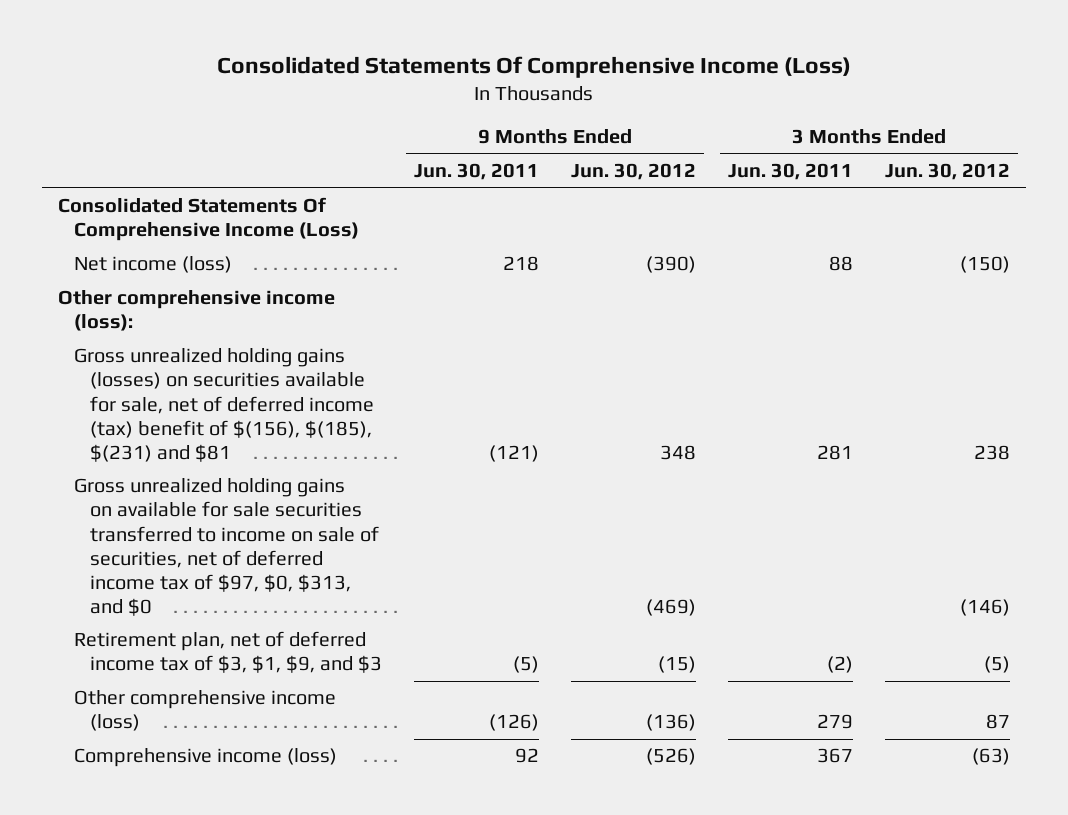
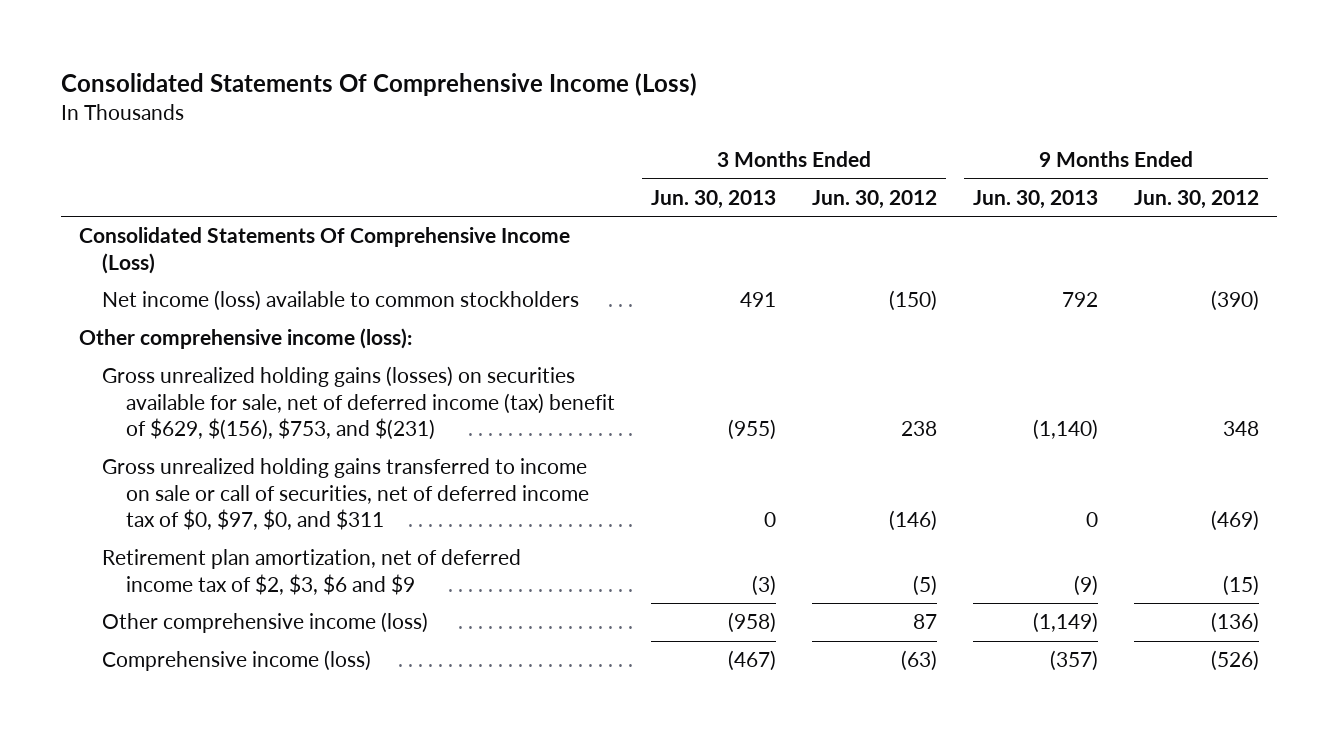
- | 9 Months Ended Jun. 30, 2011 | 9 Months Ended Jun. 30, 2012 | 3 Months Ended Jun. 30, 2011 | 3 Months Ended Jun. 30, 2012
+ | 3 Months Ended Jun. 30, 2013 | 3 Months Ended Jun. 30, 2012 | 9 Months Ended Jun. 30, 2013 | 9 Months Ended Jun. 30, 2012
- Net income (loss) | 218 | (390) | 88 | (150)
+ Net income (loss) available to common stockholders | 491 | (150) | 792 | (390)
- Gross unrealized holding gains (losses) on securities available for sale, net of deferred income (tax) benefit of $(156), $(185), $(231) and $81 | (121) | 348 | 281 | 238
- Gross unrealized holding gains on available for sale securities transferred to income on sale of securities, net of deferred income tax of $97, $0, $313, and $0 | | (469) | | (146)
- Retirement plan, net of deferred income tax of $3, $1, $9, and $3 | (5) | (15) | (2) | (5)
+ Gross unrealized holding gains (losses) on securities available for sale, net of deferred income (tax) benefit of $629, $(156), $753, and $(231) | (955) | 238 | (1,140) | 348
+ Gross unrealized holding gains transferred to income on sale or call of securities, net of deferred income tax of $0, $97, $0, and $311 | 0 | (146) | 0 | (469)
+ Retirement plan amortization, net of deferred income tax of $2, $3, $6 and $9 | (3) | (5) | (9) | (15)

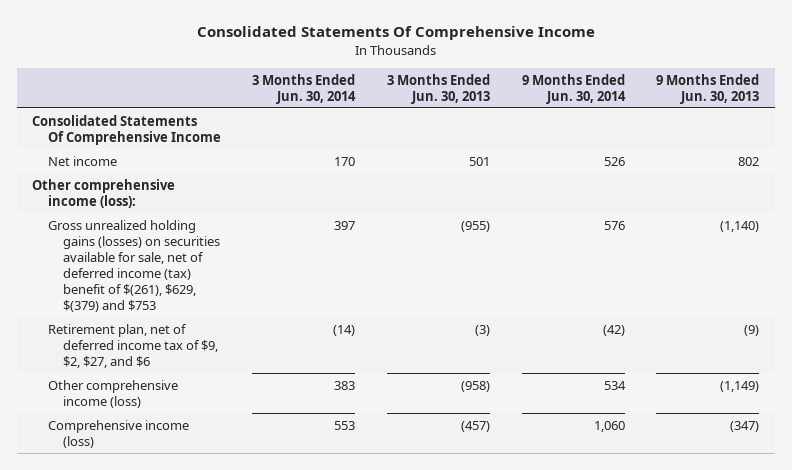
- Consolidated Statements Of Comprehensive Income (Loss)
+ Consolidated Statements Of Comprehensive Income
- | 3 Months Ended Jun. 30, 2013 | 3 Months Ended Jun. 30, 2012 | 9 Months Ended Jun. 30, 2013 | 9 Months Ended Jun. 30, 2012
+ | 3 Months Ended Jun. 30, 2014 | 3 Months Ended Jun. 30, 2013 | 9 Months Ended Jun. 30, 2014 | 9 Months Ended Jun. 30, 2013
- Consolidated Statements Of Comprehensive Income (Loss)
- Net income (loss) available to common stockholders | 491 | (150) | 792 | (390)
+ Consolidated Statements Of Comprehensive Income
+ Net income | 170 | 501 | 526 | 802
- Gross unrealized holding gains (losses) on securities available for sale, net of deferred income (tax) benefit of $629, $(156), $753, and $(231) | (955) | 238 | (1,140) | 348
- Gross unrealized holding gains transferred to income on sale or call of securities, net of deferred income tax of $0, $97, $0, and $311 | 0 | (146) | 0 | (469)
- Retirement plan amortization, net of deferred income tax of $2, $3, $6 and $9 | (3) | (5) | (9) | (15)
+ Gross unrealized holding gains (losses) on securities available for sale, net of deferred income (tax) benefit of $(261), $629, $(379) and $753 | 397 | (955) | 576 | (1,140)
+ Retirement plan, net of deferred income tax of $9, $2, $27, and $6 | (14) | (3) | (42) | (9)
- Comprehensive income (loss) | (467) | (63) | (357) | (526)
+ Comprehensive income (loss) | 553 | (457) | 1,060 | (347)

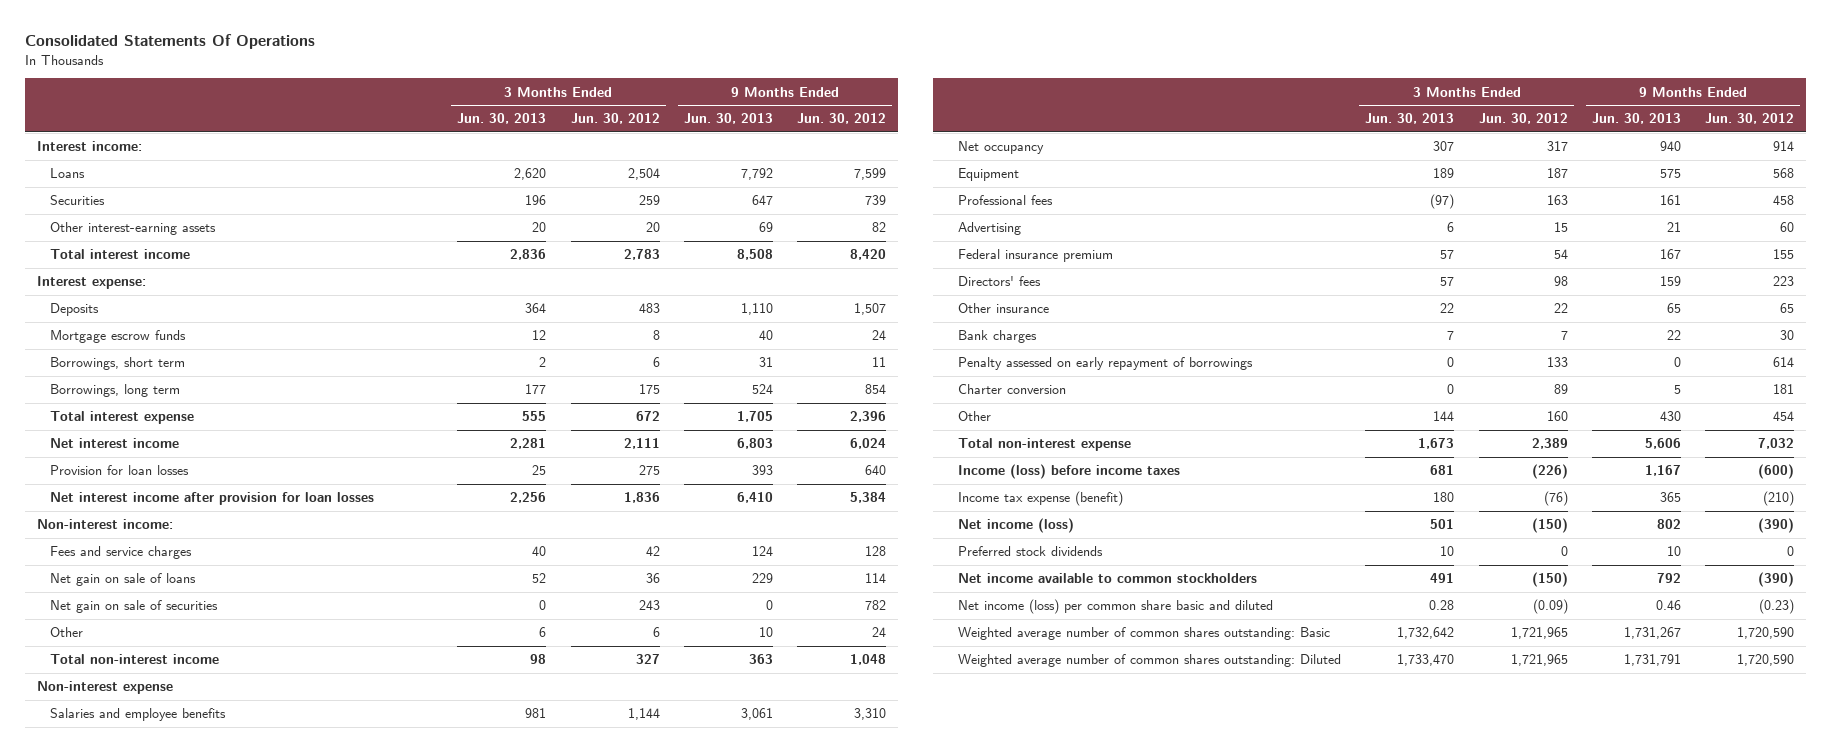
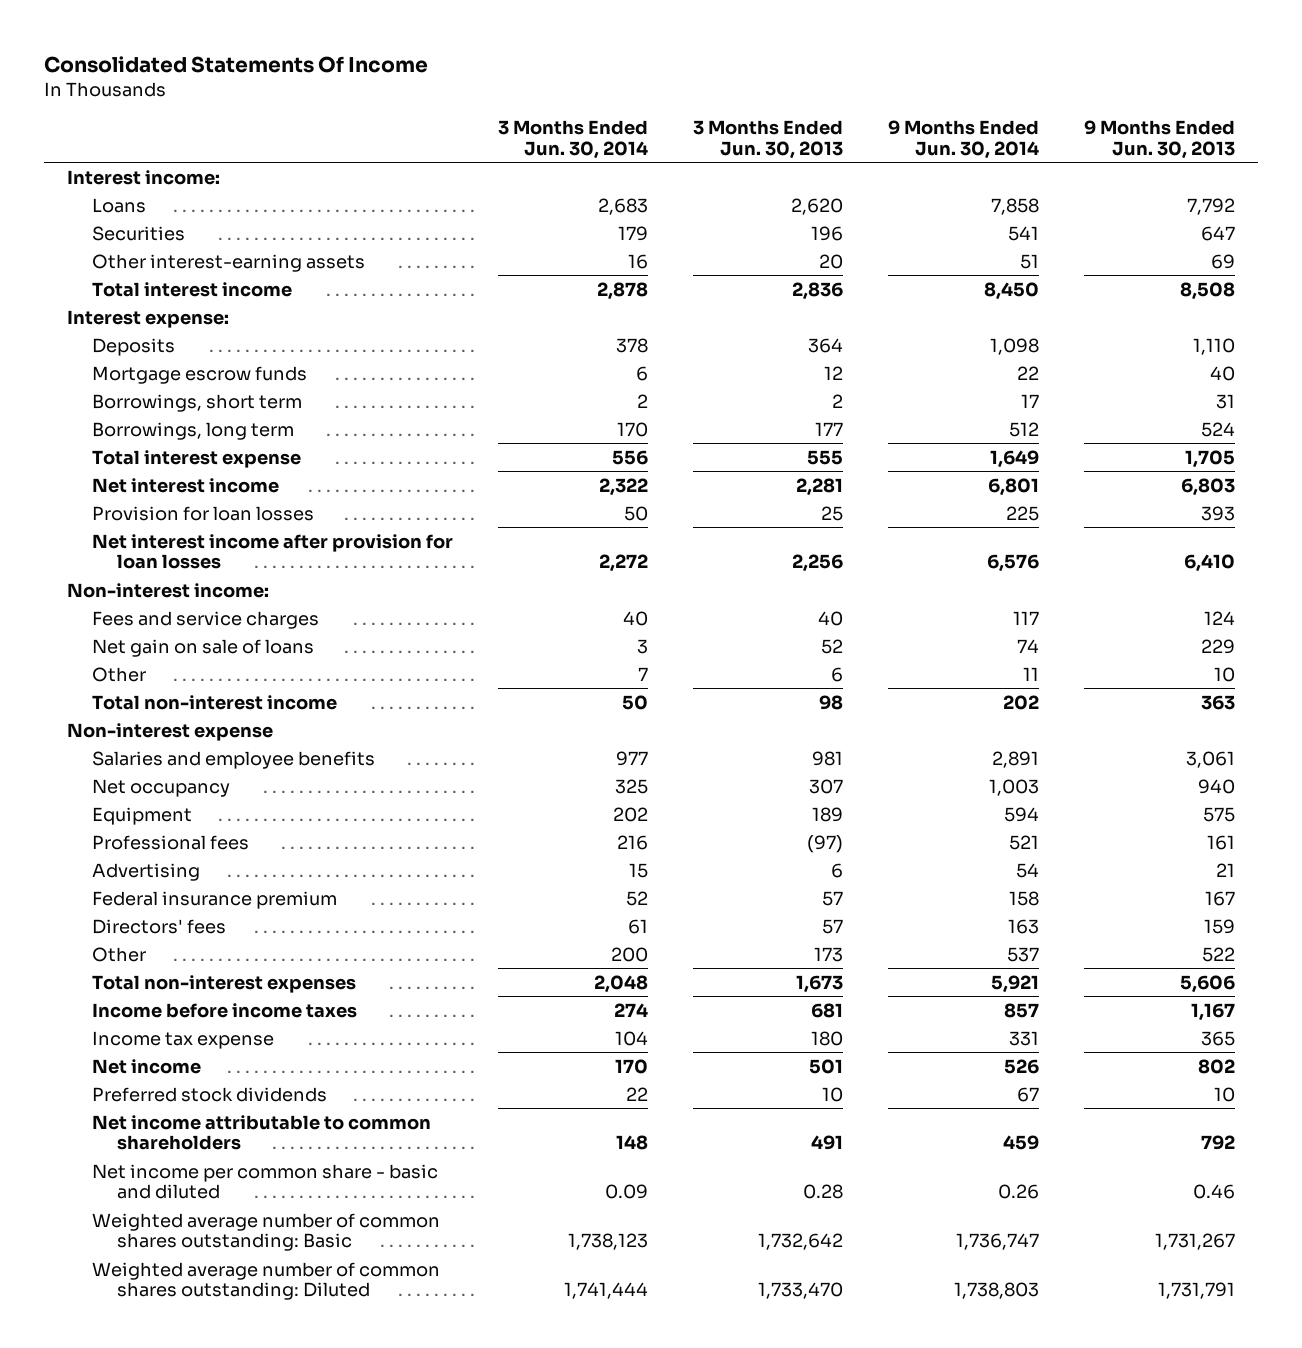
- Consolidated Statements Of Operations
+ Consolidated Statements Of Income
- | 3 Months Ended Jun. 30, 2013 | 3 Months Ended Jun. 30, 2012 | 9 Months Ended Jun. 30, 2013 | 9 Months Ended Jun. 30, 2012
+ | 3 Months Ended Jun. 30, 2014 | 3 Months Ended Jun. 30, 2013 | 9 Months Ended Jun. 30, 2014 | 9 Months Ended Jun. 30, 2013
- Net gain on sale of securities | 0 | 243 | 0 | 782
- Other insurance | 22 | 22 | 65 | 65
- Bank charges | 7 | 7 | 22 | 30
- Penalty assessed on early repayment of borrowings | 0 | 133 | 0 | 614
- Charter conversion | 0 | 89 | 5 | 181
- Other | 144 | 160 | 430 | 454
- Total non-interest expense | 1,673 | 2,389 | 5,606 | 7,032
- Income (loss) before income taxes | 681 | (226) | 1,167 | (600)
- Income tax expense (benefit) | 180 | (76) | 365 | (210)
- Net income (loss) | 501 | (150) | 802 | (390)
+ Other | 200 | 173 | 537 | 522
+ Total non-interest expenses | 2,048 | 1,673 | 5,921 | 5,606
+ Income before income taxes | 274 | 681 | 857 | 1,167
+ Income tax expense | 104 | 180 | 331 | 365
+ Net income | 170 | 501 | 526 | 802
- Net income available to common stockholders | 491 | (150) | 792 | (390)
- Net income (loss) per common share basic and diluted | 0.28 | (0.09) | 0.46 | (0.23)
+ Net income attributable to common shareholders | 148 | 491 | 459 | 792
+ Net income per common share - basic and diluted | 0.09 | 0.28 | 0.26 | 0.46

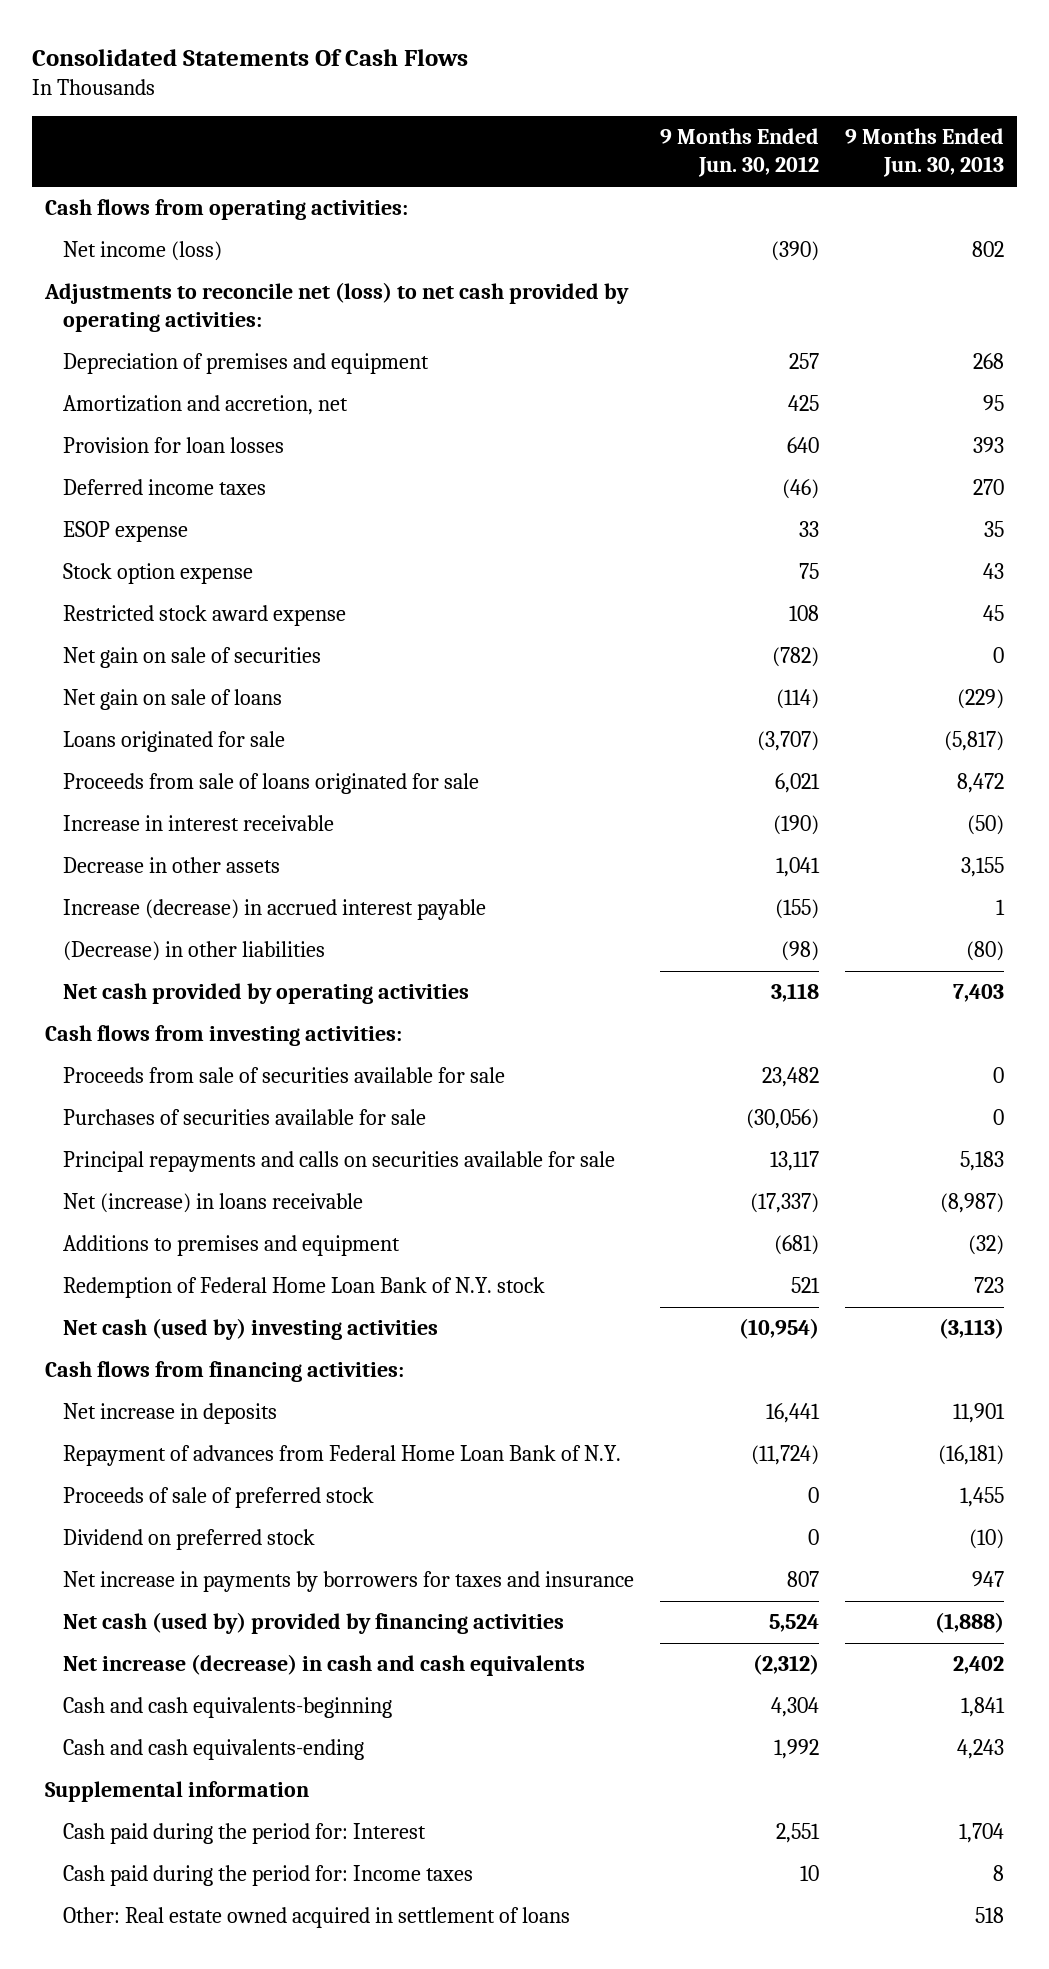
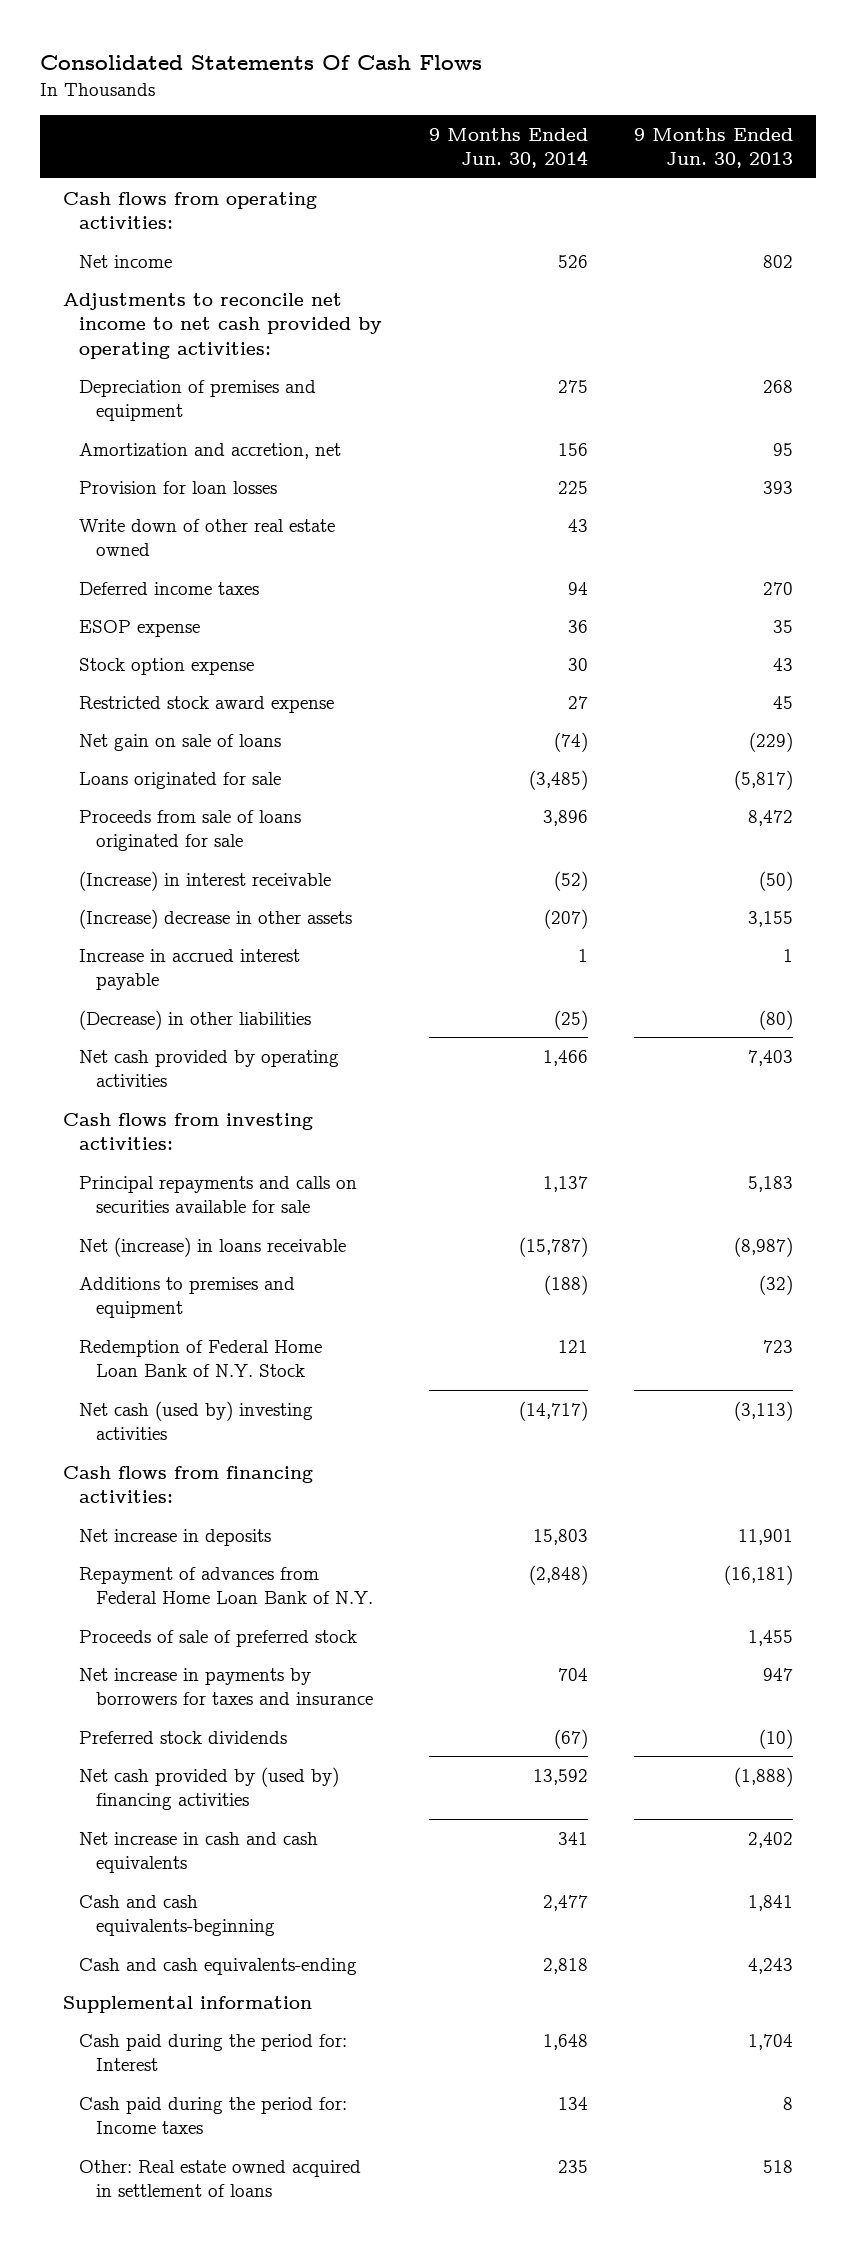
- | 9 Months Ended Jun. 30, 2012 | 9 Months Ended Jun. 30, 2013
+ | 9 Months Ended Jun. 30, 2014 | 9 Months Ended Jun. 30, 2013
- Net income (loss) | (390) | 802
- Adjustments to reconcile net (loss) to net cash provided by operating activities:
+ Net income | 526 | 802
+ Adjustments to reconcile net income to net cash provided by operating activities:
+ Write down of other real estate owned | 43 |
- Net gain on sale of securities | (782) | 0
- Increase in interest receivable | (190) | (50)
- Decrease in other assets | 1,041 | 3,155
- Increase (decrease) in accrued interest payable | (155) | 1
+ (Increase) in interest receivable | (52) | (50)
+ (Increase) decrease in other assets | (207) | 3,155
+ Increase in accrued interest payable | 1 | 1
- Proceeds from sale of securities available for sale | 23,482 | 0
- Purchases of securities available for sale | (30,056) | 0
- Redemption of Federal Home Loan Bank of N.Y. stock | 521 | 723
+ Redemption of Federal Home Loan Bank of N.Y. Stock | 121 | 723
- Dividend on preferred stock | 0 | (10)
- Net cash (used by) provided by financing activities | 5,524 | (1,888)
- Net increase (decrease) in cash and cash equivalents | (2,312) | 2,402
+ Preferred stock dividends | (67) | (10)
+ Net cash provided by (used by) financing activities | 13,592 | (1,888)
+ Net increase in cash and cash equivalents | 341 | 2,402

